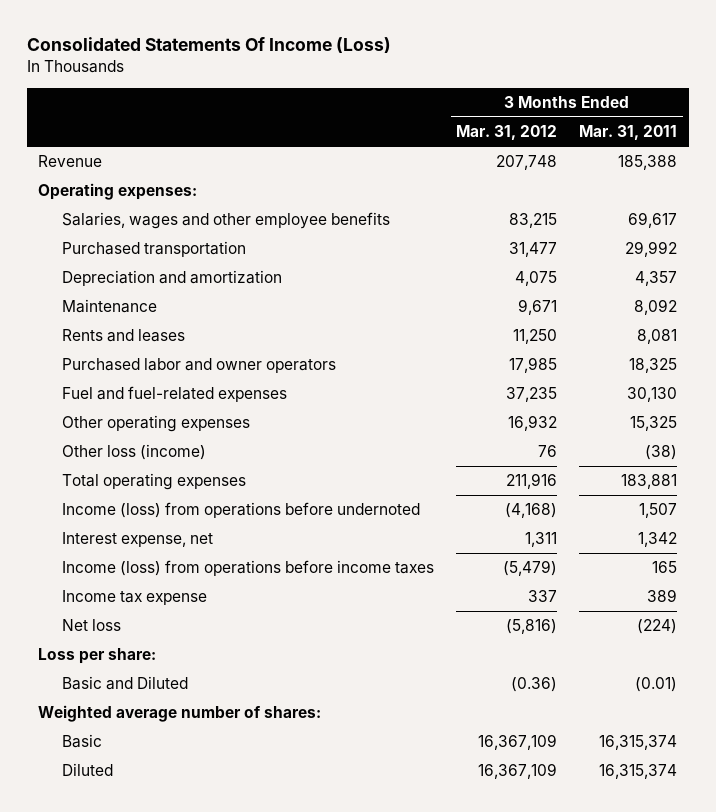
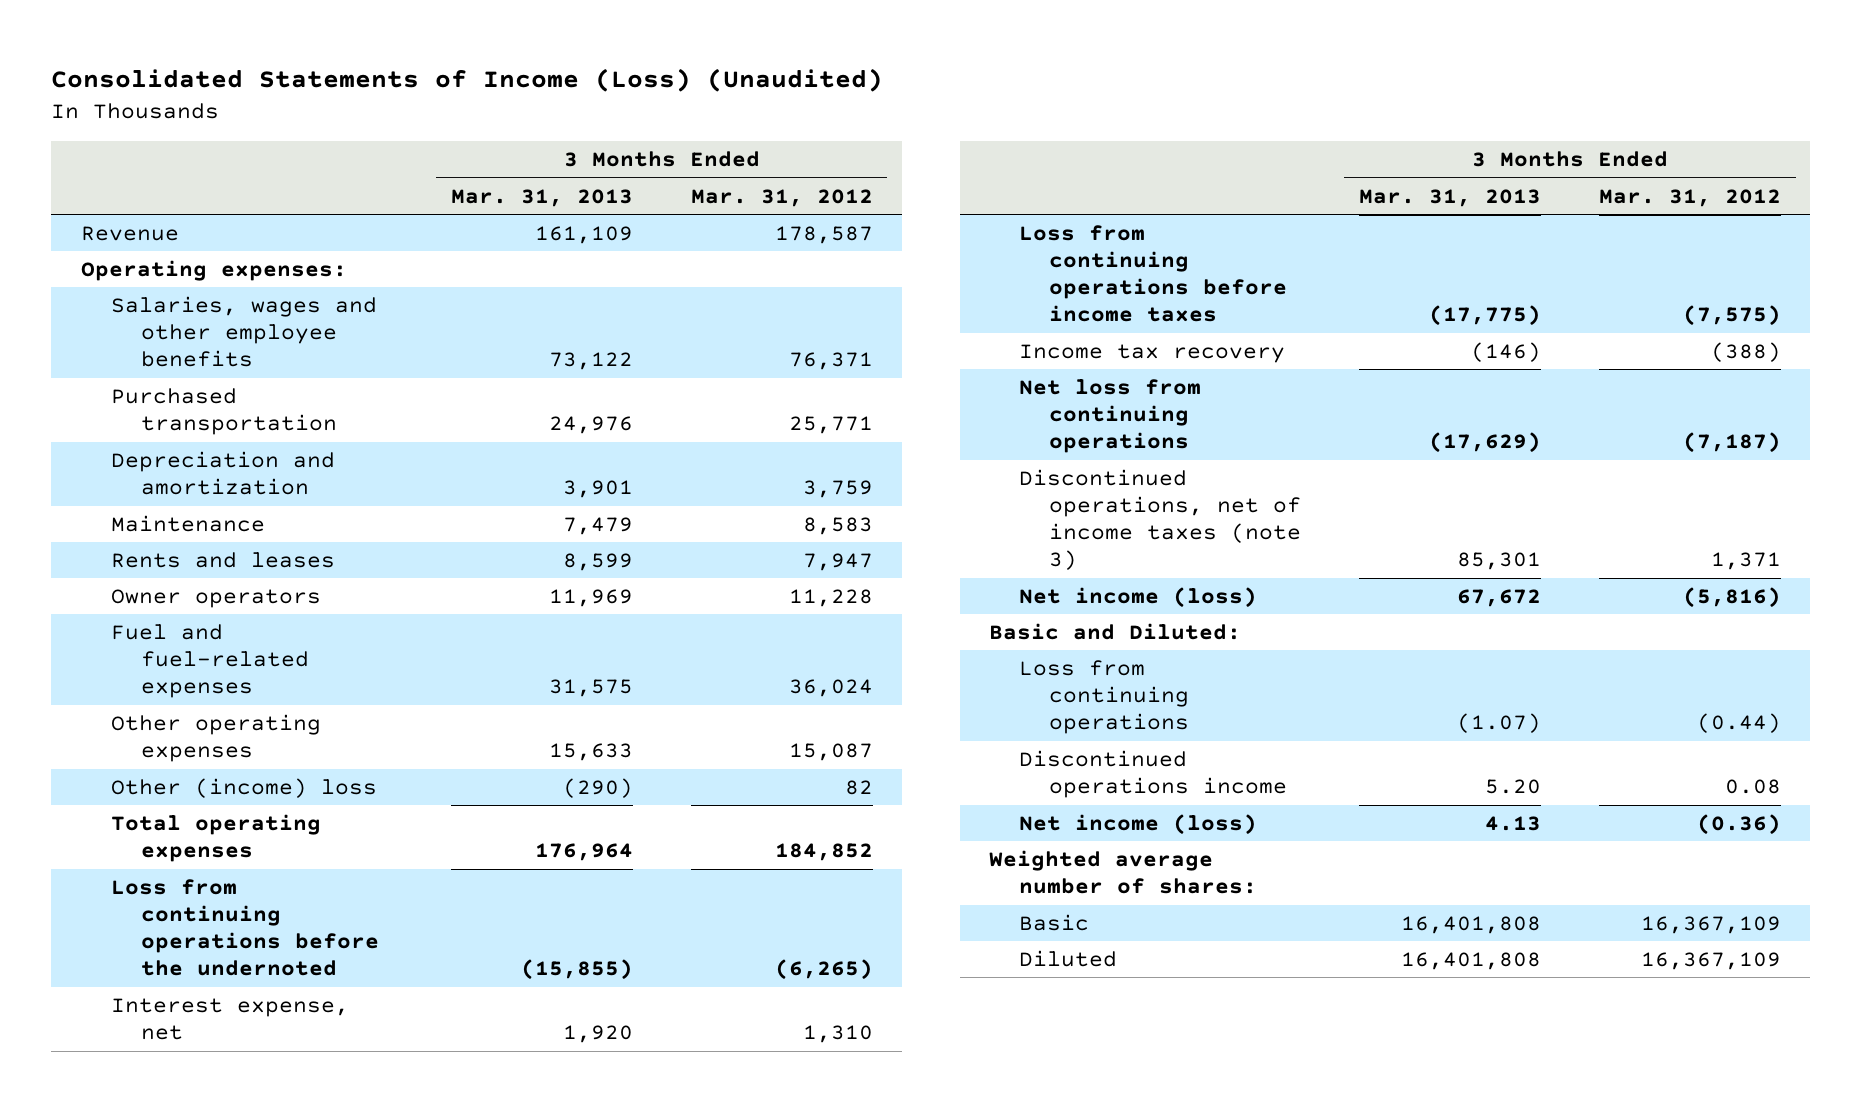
- Consolidated Statements Of Income (Loss)
+ Consolidated Statements of Income (Loss) (Unaudited)
- | 3 Months Ended Mar. 31, 2012 | 3 Months Ended Mar. 31, 2011
+ | 3 Months Ended Mar. 31, 2013 | 3 Months Ended Mar. 31, 2012
- Revenue | 207,748 | 185,388
+ Revenue | 161,109 | 178,587
- Salaries, wages and other employee benefits | 83,215 | 69,617
- Purchased transportation | 31,477 | 29,992
- Depreciation and amortization | 4,075 | 4,357
- Maintenance | 9,671 | 8,092
- Rents and leases | 11,250 | 8,081
- Purchased labor and owner operators | 17,985 | 18,325
- Fuel and fuel-related expenses | 37,235 | 30,130
- Other operating expenses | 16,932 | 15,325
- Other loss (income) | 76 | (38)
- Total operating expenses | 211,916 | 183,881
- Income (loss) from operations before undernoted | (4,168) | 1,507
- Interest expense, net | 1,311 | 1,342
- Income (loss) from operations before income taxes | (5,479) | 165
- Income tax expense | 337 | 389
- Net loss | (5,816) | (224)
- Loss per share:
- Basic and Diluted | (0.36) | (0.01)
+ Salaries, wages and other employee benefits | 73,122 | 76,371
+ Purchased transportation | 24,976 | 25,771
+ Depreciation and amortization | 3,901 | 3,759
+ Maintenance | 7,479 | 8,583
+ Rents and leases | 8,599 | 7,947
+ Owner operators | 11,969 | 11,228
+ Fuel and fuel-related expenses | 31,575 | 36,024
+ Other operating expenses | 15,633 | 15,087
+ Other (income) loss | (290) | 82
+ Total operating expenses | 176,964 | 184,852
+ Loss from continuing operations before the undernoted | (15,855) | (6,265)
+ Interest expense, net | 1,920 | 1,310
+ Loss from continuing operations before income taxes | (17,775) | (7,575)
+ Income tax recovery | (146) | (388)
+ Net loss from continuing operations | (17,629) | (7,187)
+ Discontinued operations, net of income taxes (note 3) | 85,301 | 1,371
+ Net income (loss) | 67,672 | (5,816)
+ Basic and Diluted:
+ Loss from continuing operations | (1.07) | (0.44)
+ Discontinued operations income | 5.20 | 0.08
+ Net income (loss) | 4.13 | (0.36)

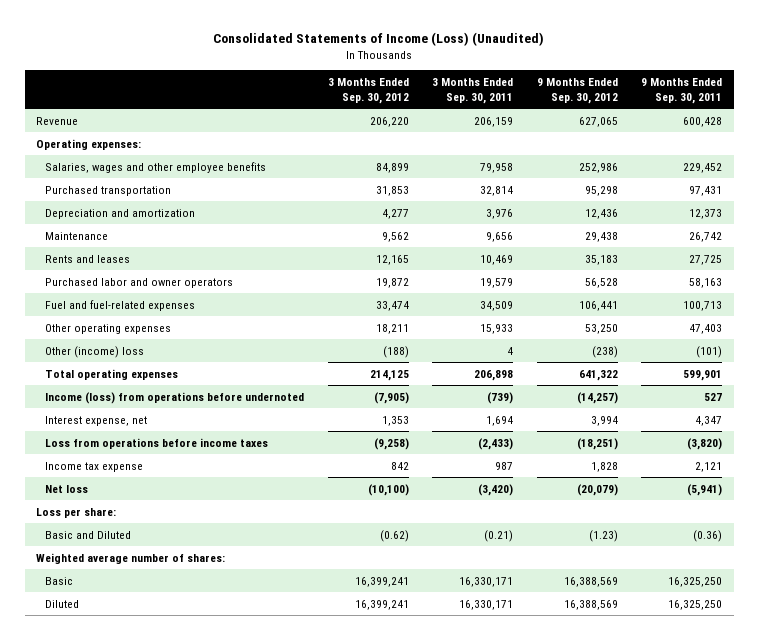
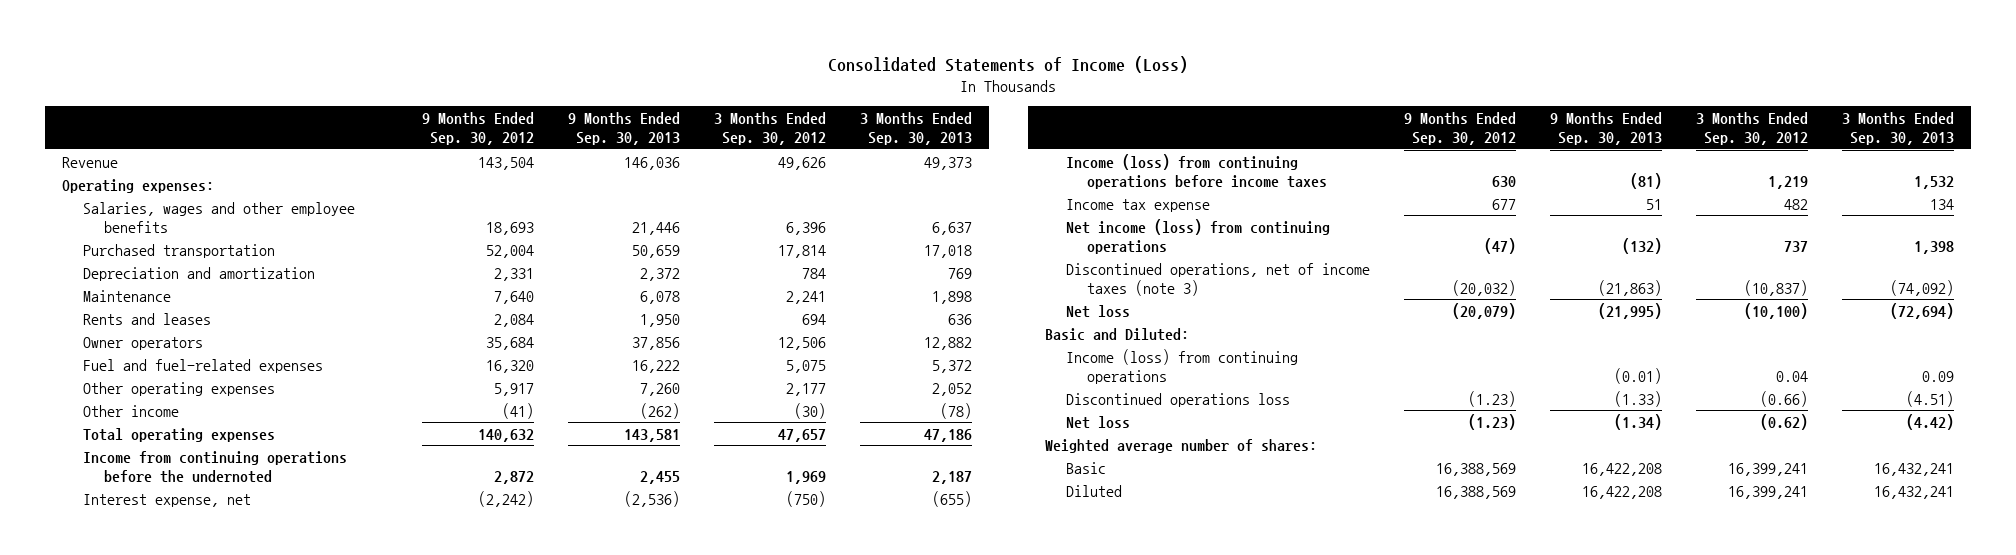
- Consolidated Statements of Income (Loss) (Unaudited)
+ Consolidated Statements of Income (Loss)
- | 3 Months Ended Sep. 30, 2012 | 3 Months Ended Sep. 30, 2011 | 9 Months Ended Sep. 30, 2012 | 9 Months Ended Sep. 30, 2011
+ | 9 Months Ended Sep. 30, 2012 | 9 Months Ended Sep. 30, 2013 | 3 Months Ended Sep. 30, 2012 | 3 Months Ended Sep. 30, 2013
- Revenue | 206,220 | 206,159 | 627,065 | 600,428
+ Revenue | 143,504 | 146,036 | 49,626 | 49,373
- Salaries, wages and other employee benefits | 84,899 | 79,958 | 252,986 | 229,452
- Purchased transportation | 31,853 | 32,814 | 95,298 | 97,431
- Depreciation and amortization | 4,277 | 3,976 | 12,436 | 12,373
- Maintenance | 9,562 | 9,656 | 29,438 | 26,742
- Rents and leases | 12,165 | 10,469 | 35,183 | 27,725
- Purchased labor and owner operators | 19,872 | 19,579 | 56,528 | 58,163
- Fuel and fuel-related expenses | 33,474 | 34,509 | 106,441 | 100,713
- Other operating expenses | 18,211 | 15,933 | 53,250 | 47,403
- Other (income) loss | (188) | 4 | (238) | (101)
- Total operating expenses | 214,125 | 206,898 | 641,322 | 599,901
- Income (loss) from operations before undernoted | (7,905) | (739) | (14,257) | 527
- Interest expense, net | 1,353 | 1,694 | 3,994 | 4,347
- Loss from operations before income taxes | (9,258) | (2,433) | (18,251) | (3,820)
- Income tax expense | 842 | 987 | 1,828 | 2,121
+ Salaries, wages and other employee benefits | 18,693 | 21,446 | 6,396 | 6,637
+ Purchased transportation | 52,004 | 50,659 | 17,814 | 17,018
+ Depreciation and amortization | 2,331 | 2,372 | 784 | 769
+ Maintenance | 7,640 | 6,078 | 2,241 | 1,898
+ Rents and leases | 2,084 | 1,950 | 694 | 636
+ Owner operators | 35,684 | 37,856 | 12,506 | 12,882
+ Fuel and fuel-related expenses | 16,320 | 16,222 | 5,075 | 5,372
+ Other operating expenses | 5,917 | 7,260 | 2,177 | 2,052
+ Other income | (41) | (262) | (30) | (78)
+ Total operating expenses | 140,632 | 143,581 | 47,657 | 47,186
+ Income from continuing operations before the undernoted | 2,872 | 2,455 | 1,969 | 2,187
+ Interest expense, net | (2,242) | (2,536) | (750) | (655)
+ Income (loss) from continuing operations before income taxes | 630 | (81) | 1,219 | 1,532
+ Income tax expense | 677 | 51 | 482 | 134
+ Net income (loss) from continuing operations | (47) | (132) | 737 | 1,398
+ Discontinued operations, net of income taxes (note 3) | (20,032) | (21,863) | (10,837) | (74,092)
- Loss per share:
- Basic and Diluted | (0.62) | (0.21) | (1.23) | (0.36)
+ Basic and Diluted:
+ Income (loss) from continuing operations | | (0.01) | 0.04 | 0.09
+ Discontinued operations loss | (1.23) | (1.33) | (0.66) | (4.51)
+ Net loss | (1.23) | (1.34) | (0.62) | (4.42)

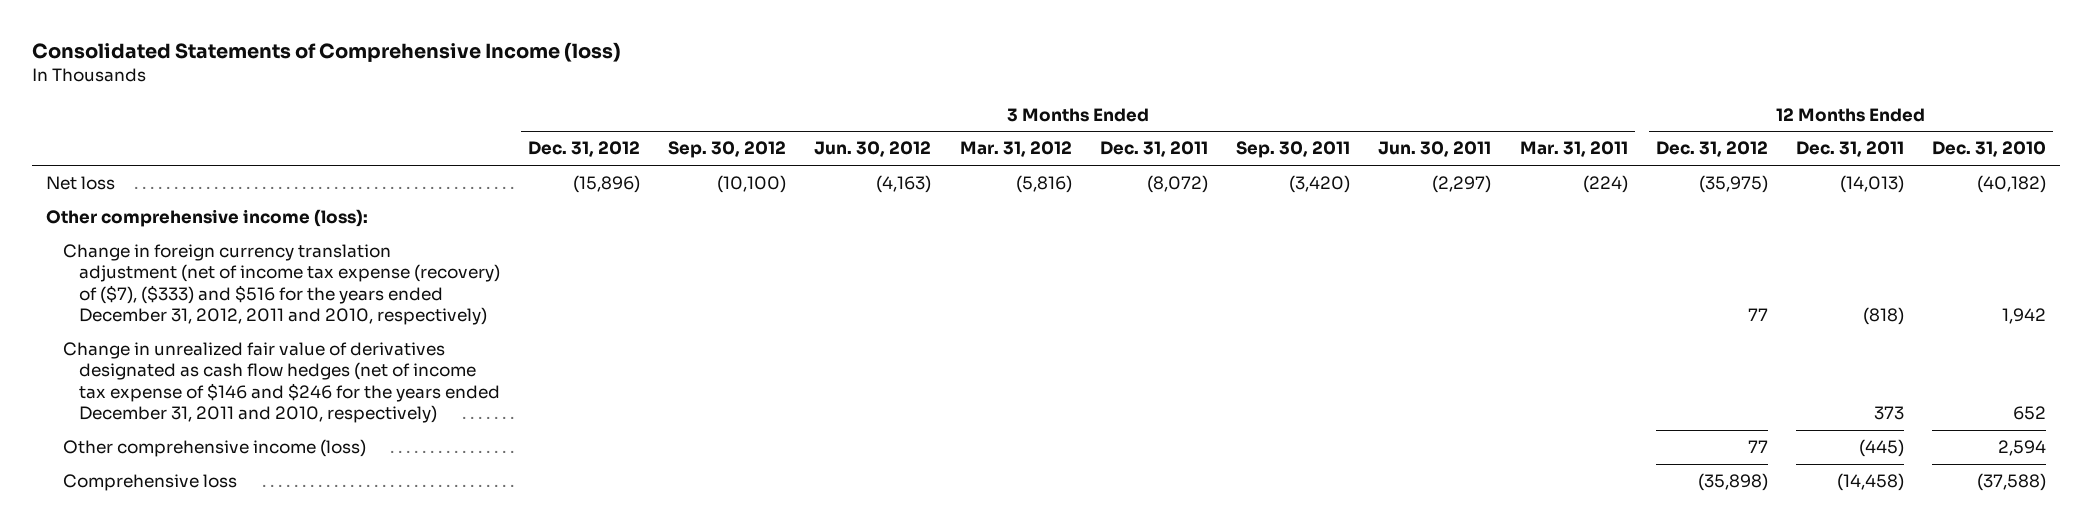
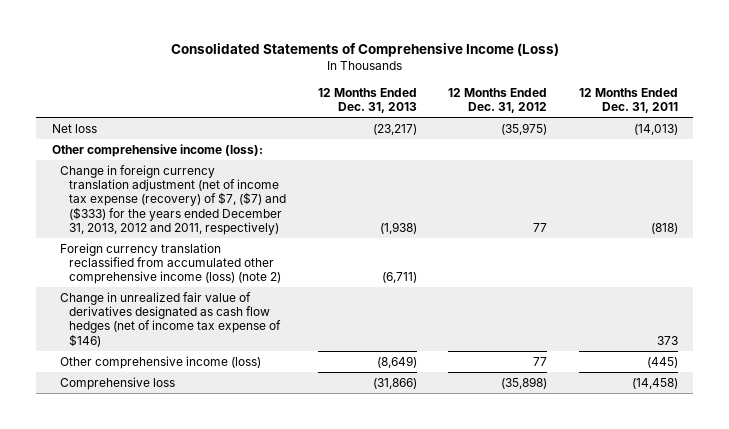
- Consolidated Statements of Comprehensive Income (loss)
+ Consolidated Statements of Comprehensive Income (Loss)
- | 3 Months Ended Dec. 31, 2012 | 3 Months Ended Sep. 30, 2012 | 3 Months Ended Jun. 30, 2012 | 3 Months Ended Mar. 31, 2012 | 3 Months Ended Dec. 31, 2011 | 3 Months Ended Sep. 30, 2011 | 3 Months Ended Jun. 30, 2011 | 3 Months Ended Mar. 31, 2011 | 12 Months Ended Dec. 31, 2012 | 12 Months Ended Dec. 31, 2011 | 12 Months Ended Dec. 31, 2010
+ | 12 Months Ended Dec. 31, 2013 | 12 Months Ended Dec. 31, 2012 | 12 Months Ended Dec. 31, 2011
- Change in foreign currency translation adjustment (net of income tax expense (recovery) of ($7), ($333) and $516 for the years ended December 31, 2012, 2011 and 2010, respectively) | | | | | | | | | 77 | (818) | 1,942
- Change in unrealized fair value of derivatives designated as cash flow hedges (net of income tax expense of $146 and $246 for the years ended December 31, 2011 and 2010, respectively) | | | | | | | | | | 373 | 652
+ Change in foreign currency translation adjustment (net of income tax expense (recovery) of $7, ($7) and ($333) for the years ended December 31, 2013, 2012 and 2011, respectively) | (1,938) | 77 | (818)
+ Foreign currency translation reclassified from accumulated other comprehensive income (loss) (note 2) | (6,711) | |
+ Change in unrealized fair value of derivatives designated as cash flow hedges (net of income tax expense of $146) | | | 373

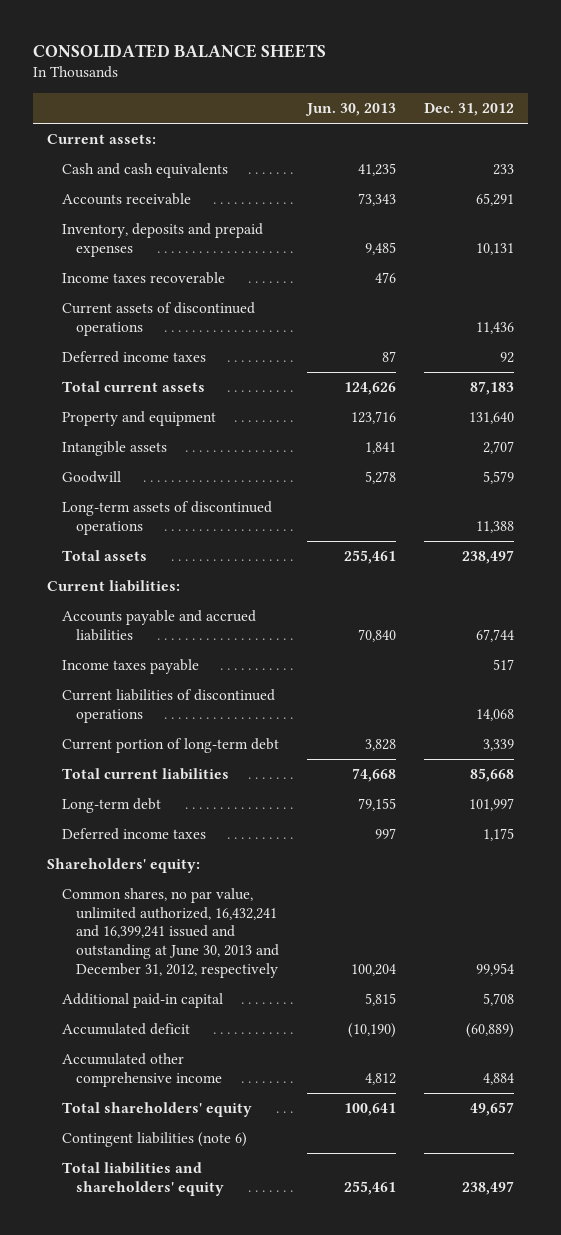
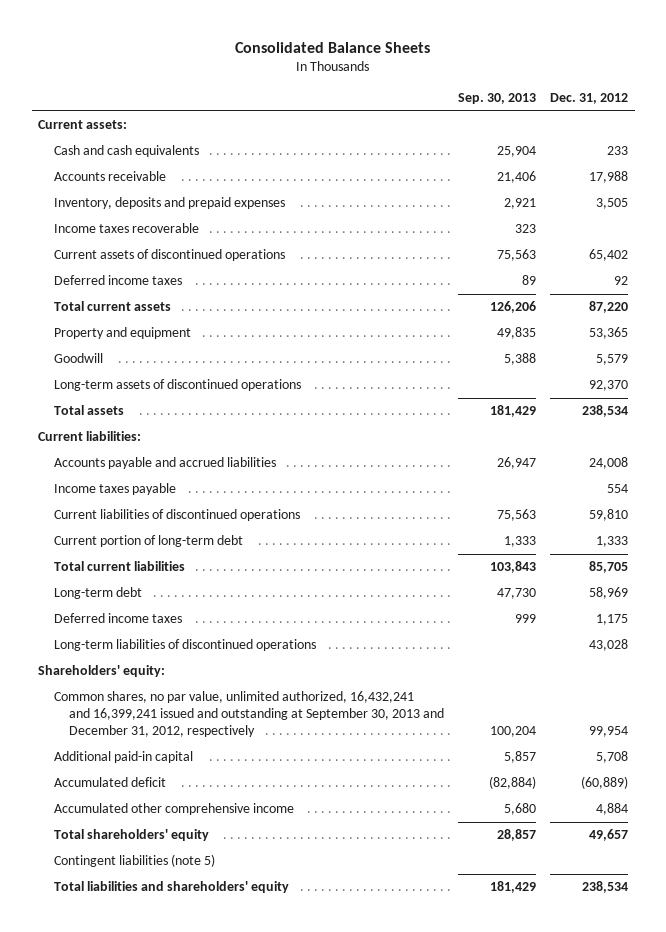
- CONSOLIDATED BALANCE SHEETS
+ Consolidated Balance Sheets
- | Jun. 30, 2013 | Dec. 31, 2012
+ | Sep. 30, 2013 | Dec. 31, 2012
- Accounts receivable | 73,343 | 65,291
- Inventory, deposits and prepaid expenses | 9,485 | 10,131
+ Accounts receivable | 21,406 | 17,988
+ Inventory, deposits and prepaid expenses | 2,921 | 3,505
- Current assets of discontinued operations | | 11,436
+ Current assets of discontinued operations | 75,563 | 65,402
- Total current assets | 124,626 | 87,183
- Property and equipment | 123,716 | 131,640
- Intangible assets | 1,841 | 2,707
+ Total current assets | 126,206 | 87,220
+ Property and equipment | 49,835 | 53,365
- Long-term assets of discontinued operations | | 11,388
- Total assets | 255,461 | 238,497
+ Long-term assets of discontinued operations | | 92,370
+ Total assets | 181,429 | 238,534
- Accounts payable and accrued liabilities | 70,840 | 67,744
- Income taxes payable | | 517
- Current liabilities of discontinued operations | | 14,068
- Current portion of long-term debt | 3,828 | 3,339
- Total current liabilities | 74,668 | 85,668
- Long-term debt | 79,155 | 101,997
+ Accounts payable and accrued liabilities | 26,947 | 24,008
+ Income taxes payable | | 554
+ Current liabilities of discontinued operations | 75,563 | 59,810
+ Current portion of long-term debt | 1,333 | 1,333
+ Total current liabilities | 103,843 | 85,705
+ Long-term debt | 47,730 | 58,969
+ Long-term liabilities of discontinued operations | | 43,028
- Common shares, no par value, unlimited authorized, 16,432,241 and 16,399,241 issued and outstanding at June 30, 2013 and December 31, 2012, respectively | 100,204 | 99,954
+ Common shares, no par value, unlimited authorized, 16,432,241 and 16,399,241 issued and outstanding at September 30, 2013 and December 31, 2012, respectively | 100,204 | 99,954
- Contingent liabilities (note 6)
- Total liabilities and shareholders' equity | 255,461 | 238,497
+ Contingent liabilities (note 5)
+ Total liabilities and shareholders' equity | 181,429 | 238,534

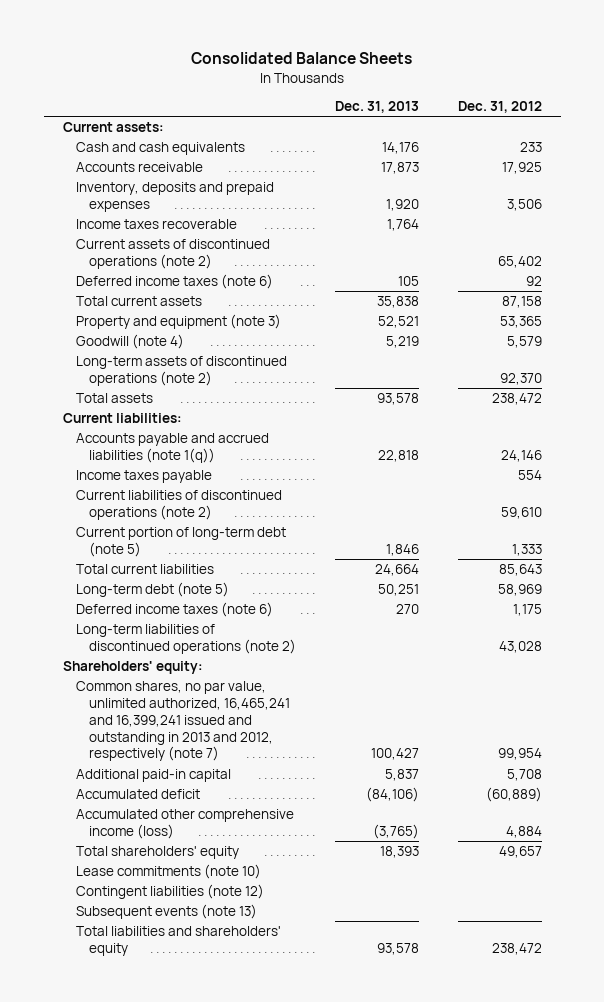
- | Sep. 30, 2013 | Dec. 31, 2012
+ | Dec. 31, 2013 | Dec. 31, 2012
- Accounts receivable | 21,406 | 17,988
- Inventory, deposits and prepaid expenses | 2,921 | 3,505
+ Accounts receivable | 17,873 | 17,925
+ Inventory, deposits and prepaid expenses | 1,920 | 3,506
- Current assets of discontinued operations | 75,563 | 65,402
- Deferred income taxes | 89 | 92
- Total current assets | 126,206 | 87,220
- Property and equipment | 49,835 | 53,365
- Goodwill | 5,388 | 5,579
- Long-term assets of discontinued operations | | 92,370
- Total assets | 181,429 | 238,534
+ Current assets of discontinued operations (note 2) | | 65,402
+ Deferred income taxes (note 6) | 105 | 92
+ Total current assets | 35,838 | 87,158
+ Property and equipment (note 3) | 52,521 | 53,365
+ Goodwill (note 4) | 5,219 | 5,579
+ Long-term assets of discontinued operations (note 2) | | 92,370
+ Total assets | 93,578 | 238,472
- Accounts payable and accrued liabilities | 26,947 | 24,008
+ Accounts payable and accrued liabilities (note 1(q)) | 22,818 | 24,146
- Current liabilities of discontinued operations | 75,563 | 59,810
- Current portion of long-term debt | 1,333 | 1,333
- Total current liabilities | 103,843 | 85,705
- Long-term debt | 47,730 | 58,969
- Deferred income taxes | 999 | 1,175
- Long-term liabilities of discontinued operations | | 43,028
+ Current liabilities of discontinued operations (note 2) | | 59,610
+ Current portion of long-term debt (note 5) | 1,846 | 1,333
+ Total current liabilities | 24,664 | 85,643
+ Long-term debt (note 5) | 50,251 | 58,969
+ Deferred income taxes (note 6) | 270 | 1,175
+ Long-term liabilities of discontinued operations (note 2) | | 43,028
- Common shares, no par value, unlimited authorized, 16,432,241 and 16,399,241 issued and outstanding at September 30, 2013 and December 31, 2012, respectively | 100,204 | 99,954
+ Common shares, no par value, unlimited authorized, 16,465,241 and 16,399,241 issued and outstanding in 2013 and 2012, respectively (note 7) | 100,427 | 99,954
- Accumulated other comprehensive income | 5,680 | 4,884
+ Accumulated other comprehensive income (loss) | (3,765) | 4,884
- Contingent liabilities (note 5)
- Total liabilities and shareholders' equity | 181,429 | 238,534
+ Lease commitments (note 10)
+ Contingent liabilities (note 12)
+ Subsequent events (note 13)
+ Total liabilities and shareholders' equity | 93,578 | 238,472

